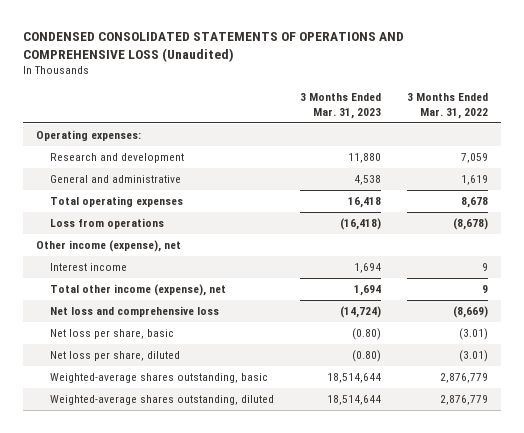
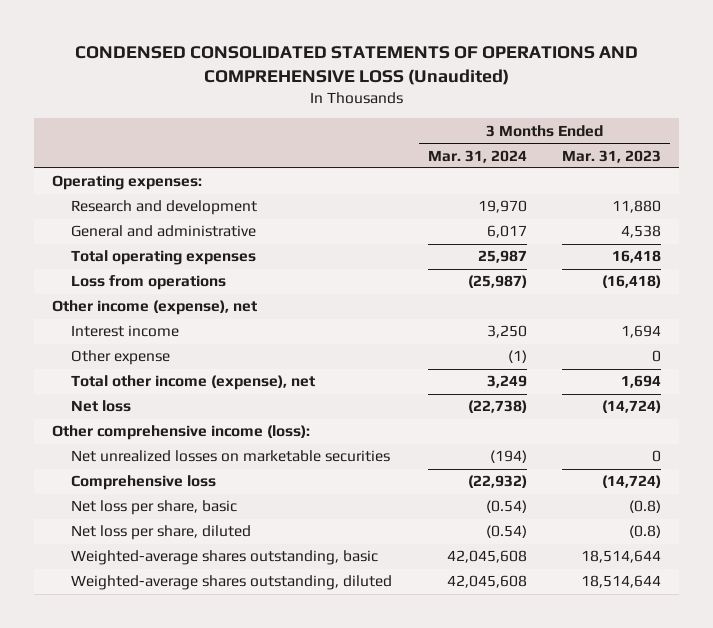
- | 3 Months Ended Mar. 31, 2023 | 3 Months Ended Mar. 31, 2022
+ | 3 Months Ended Mar. 31, 2024 | 3 Months Ended Mar. 31, 2023
+ Other expense | (1) | 0
- Net loss and comprehensive loss | (14,724) | (8,669)
- Net loss per share, basic | (0.80) | (3.01)
- Net loss per share, diluted | (0.80) | (3.01)
+ Net loss | (22,738) | (14,724)
+ Other comprehensive income (loss):
+ Net unrealized losses on marketable securities | (194) | 0
+ Comprehensive loss | (22,932) | (14,724)
+ Net loss per share, basic | (0.54) | (0.8)
+ Net loss per share, diluted | (0.54) | (0.8)

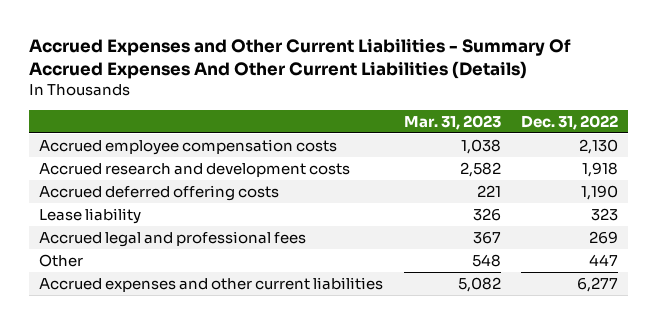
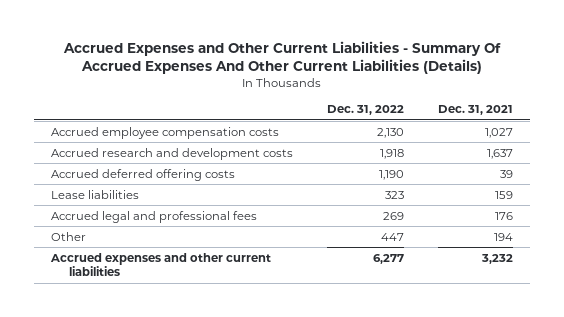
- | Mar. 31, 2023 | Dec. 31, 2022
+ | Dec. 31, 2022 | Dec. 31, 2021
- Lease liability | 326 | 323
+ Lease liabilities | 323 | 159

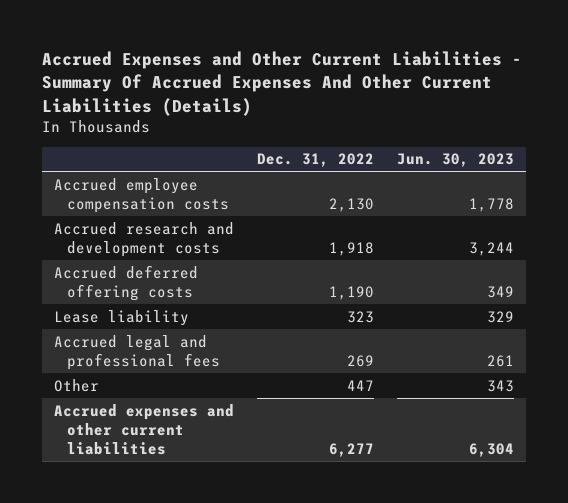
- | Dec. 31, 2022 | Dec. 31, 2021
+ | Dec. 31, 2022 | Jun. 30, 2023
- Lease liabilities | 323 | 159
+ Lease liability | 323 | 329

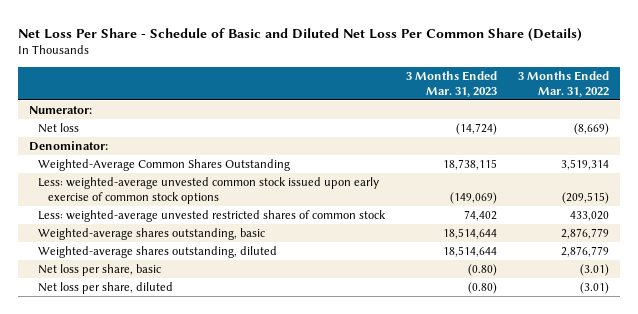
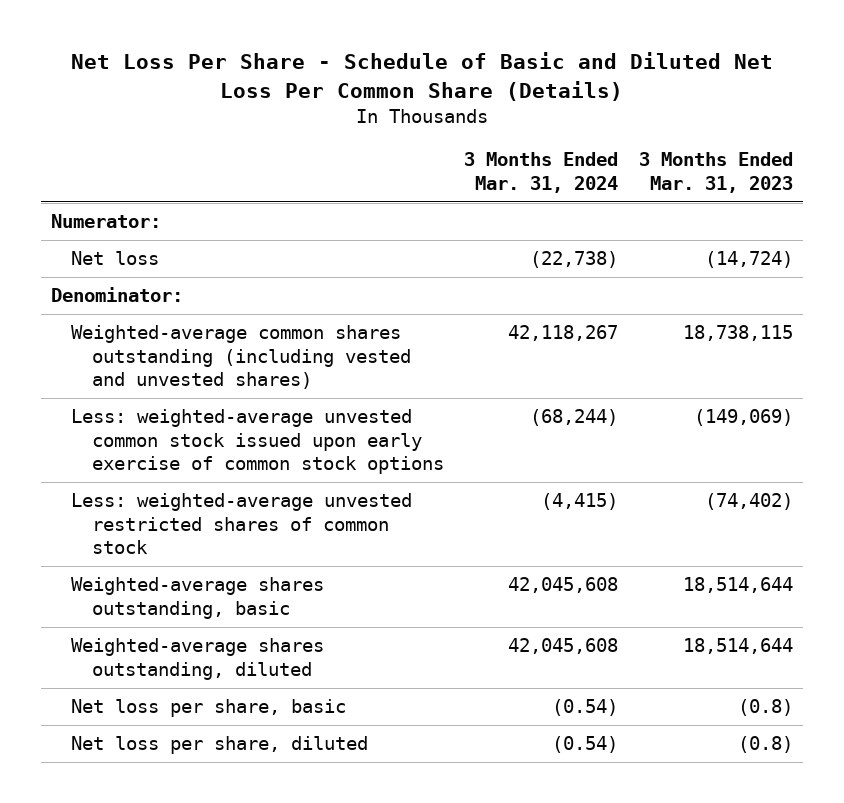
- | 3 Months Ended Mar. 31, 2023 | 3 Months Ended Mar. 31, 2022
+ | 3 Months Ended Mar. 31, 2024 | 3 Months Ended Mar. 31, 2023
- Weighted-Average Common Shares Outstanding | 18,738,115 | 3,519,314
+ Weighted-average common shares outstanding (including vested and unvested shares) | 42,118,267 | 18,738,115
- Less: weighted-average unvested restricted shares of common stock | 74,402 | 433,020
+ Less: weighted-average unvested restricted shares of common stock | (4,415) | (74,402)
- Net loss per share, basic | (0.80) | (3.01)
- Net loss per share, diluted | (0.80) | (3.01)
+ Net loss per share, basic | (0.54) | (0.8)
+ Net loss per share, diluted | (0.54) | (0.8)

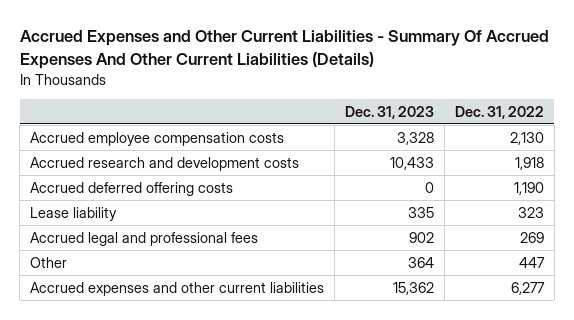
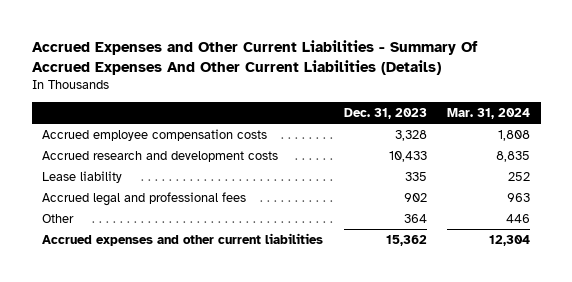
- | Dec. 31, 2023 | Dec. 31, 2022
+ | Dec. 31, 2023 | Mar. 31, 2024
- Accrued deferred offering costs | 0 | 1,190

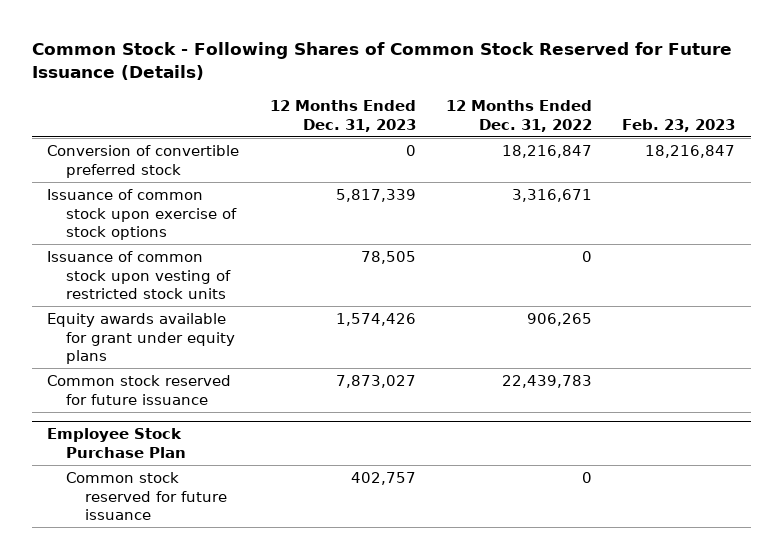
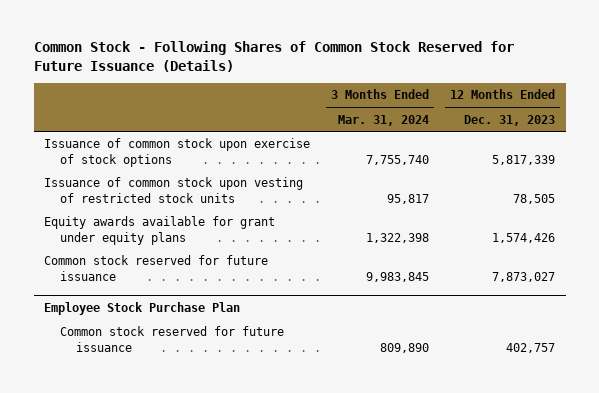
- | 12 Months Ended Dec. 31, 2023 | 12 Months Ended Dec. 31, 2022 | Feb. 23, 2023
+ | 3 Months Ended Mar. 31, 2024 | 12 Months Ended Dec. 31, 2023
- Conversion of convertible preferred stock | 0 | 18,216,847 | 18,216,847

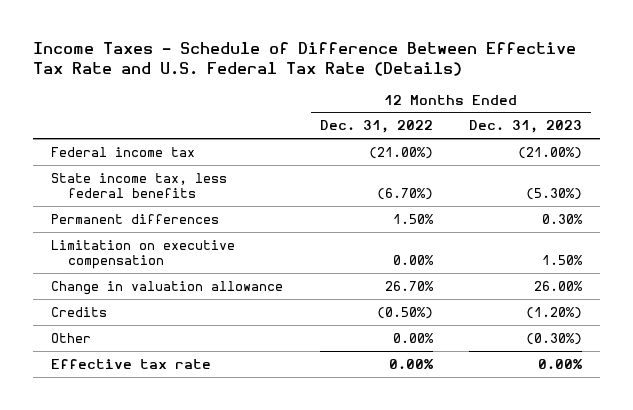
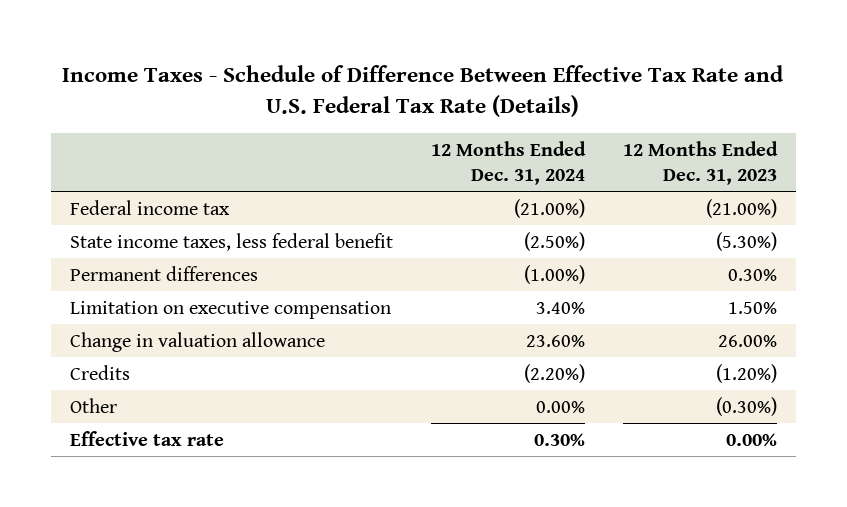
- | 12 Months Ended Dec. 31, 2022 | 12 Months Ended Dec. 31, 2023
+ | 12 Months Ended Dec. 31, 2024 | 12 Months Ended Dec. 31, 2023
- State income tax, less federal benefits | (6.70%) | (5.30%)
+ State income taxes, less federal benefit | (2.50%) | (5.30%)

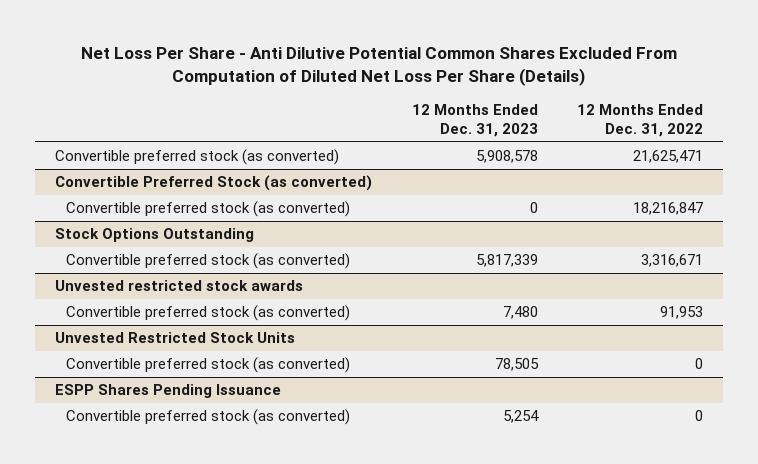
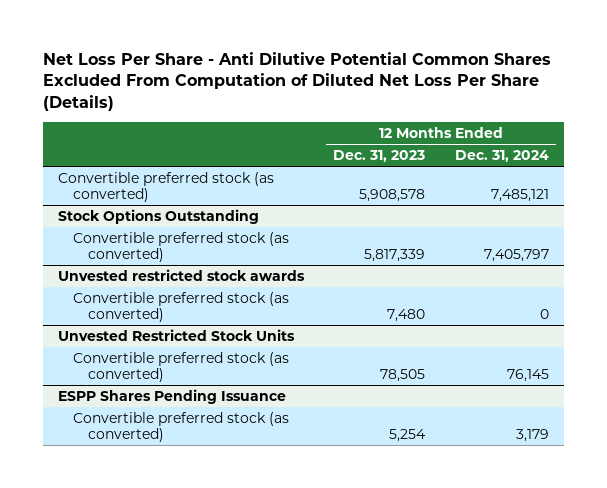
- | 12 Months Ended Dec. 31, 2023 | 12 Months Ended Dec. 31, 2022
+ | 12 Months Ended Dec. 31, 2023 | 12 Months Ended Dec. 31, 2024
- Convertible Preferred Stock (as converted)
- Convertible preferred stock (as converted) | 0 | 18,216,847

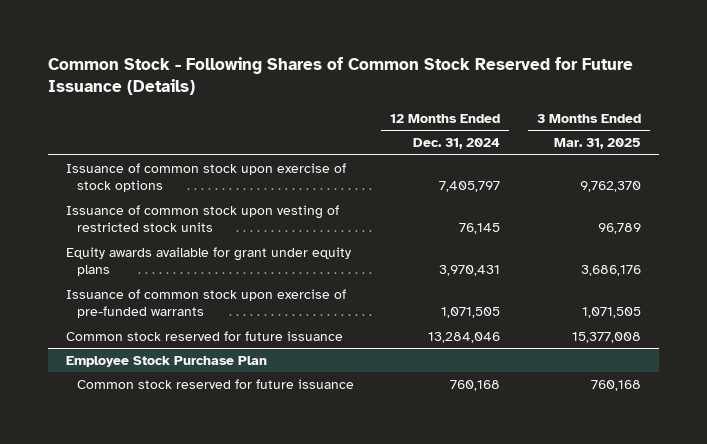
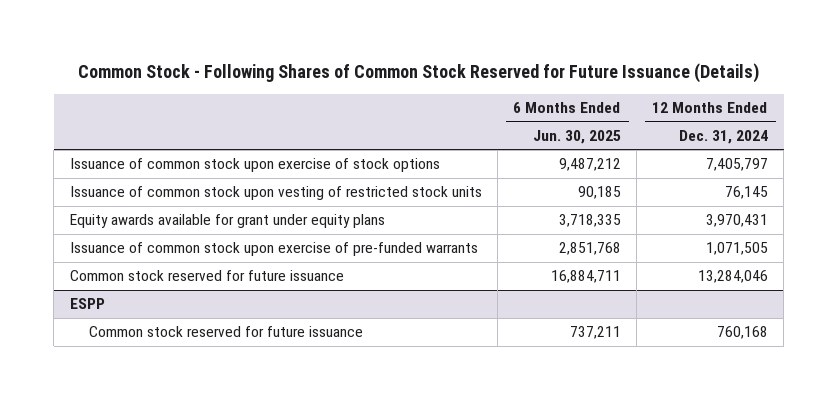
- | 12 Months Ended Dec. 31, 2024 | 3 Months Ended Mar. 31, 2025
+ | 6 Months Ended Jun. 30, 2025 | 12 Months Ended Dec. 31, 2024
- Employee Stock Purchase Plan
+ ESPP

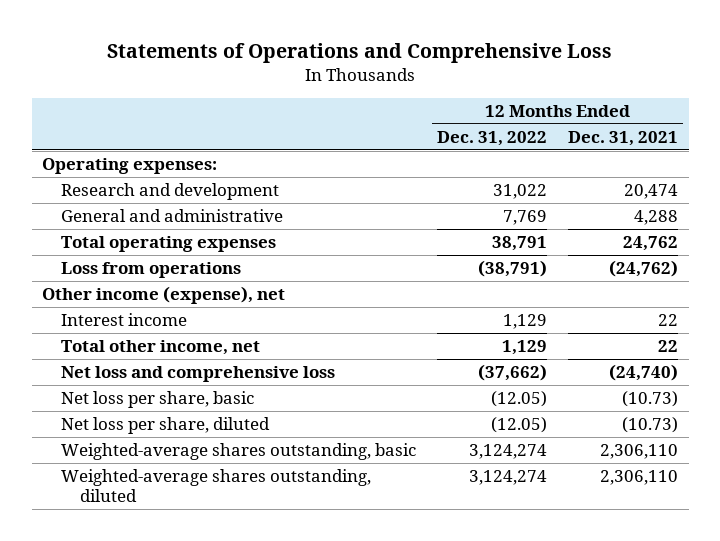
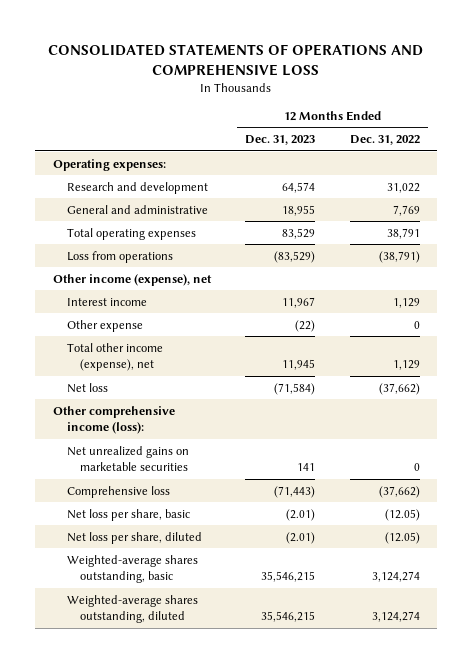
- Statements of Operations and Comprehensive Loss
+ CONSOLIDATED STATEMENTS OF OPERATIONS AND COMPREHENSIVE LOSS
- | 12 Months Ended Dec. 31, 2022 | 12 Months Ended Dec. 31, 2021
+ | 12 Months Ended Dec. 31, 2023 | 12 Months Ended Dec. 31, 2022
- Total other income, net | 1,129 | 22
- Net loss and comprehensive loss | (37,662) | (24,740)
+ Other expense | (22) | 0
+ Total other income (expense), net | 11,945 | 1,129
+ Net loss | (71,584) | (37,662)
+ Other comprehensive income (loss):
+ Net unrealized gains on marketable securities | 141 | 0
+ Comprehensive loss | (71,443) | (37,662)

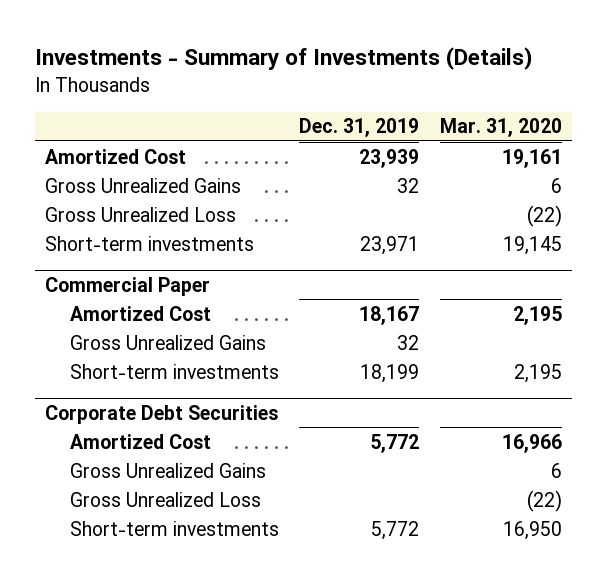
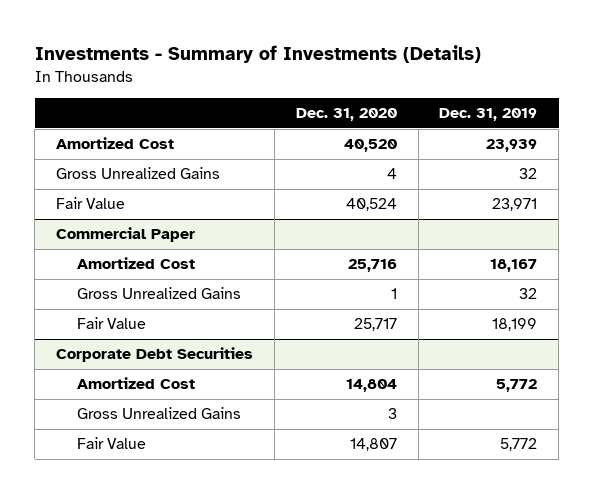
- | Dec. 31, 2019 | Mar. 31, 2020
+ | Dec. 31, 2020 | Dec. 31, 2019
- Gross Unrealized Loss | | (22)
- Short-term investments | 23,971 | 19,145
+ Fair Value | 40,524 | 23,971
@ Commercial Paper
- Short-term investments | 18,199 | 2,195
+ Fair Value | 25,717 | 18,199
@ Corporate Debt Securities
- Gross Unrealized Loss | | (22)
- Short-term investments | 5,772 | 16,950
+ Fair Value | 14,807 | 5,772

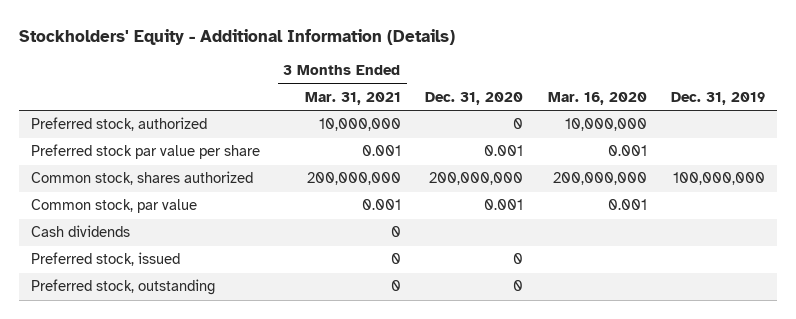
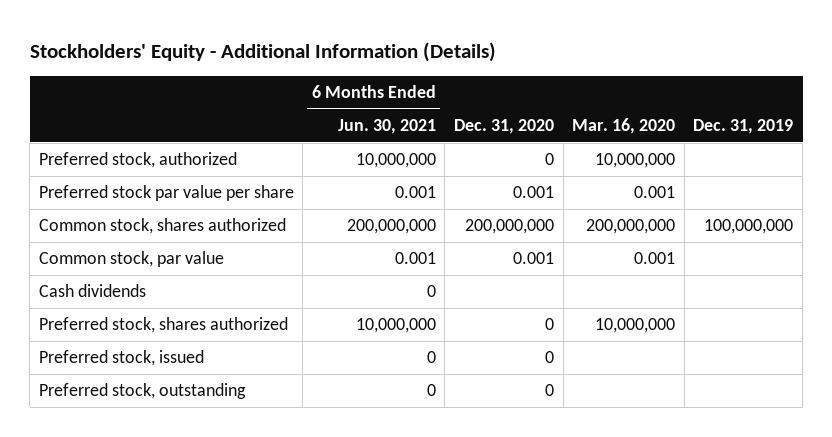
- | 3 Months Ended Mar. 31, 2021 | Dec. 31, 2020 | Mar. 16, 2020 | Dec. 31, 2019
+ | 6 Months Ended Jun. 30, 2021 | Dec. 31, 2020 | Mar. 16, 2020 | Dec. 31, 2019
+ Preferred stock, shares authorized | 10,000,000 | 0 | 10,000,000 |

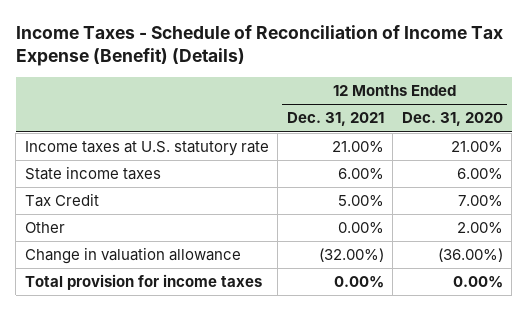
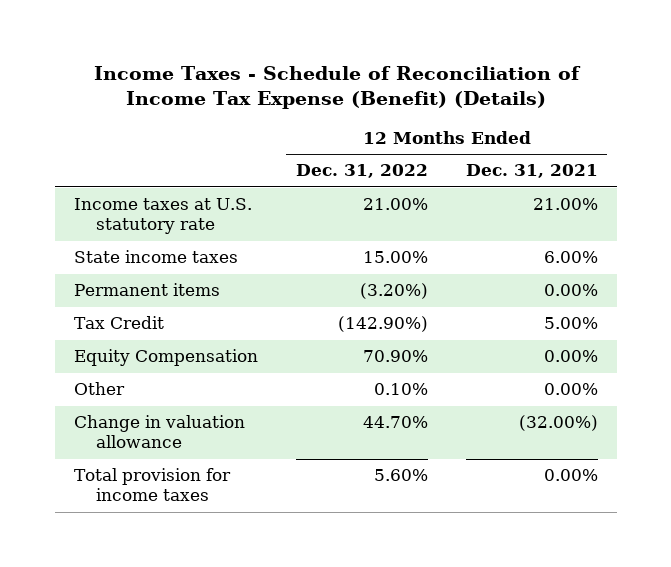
- | 12 Months Ended Dec. 31, 2021 | 12 Months Ended Dec. 31, 2020
+ | 12 Months Ended Dec. 31, 2022 | 12 Months Ended Dec. 31, 2021
+ Permanent items | (3.20%) | 0.00%
+ Equity Compensation | 70.90% | 0.00%

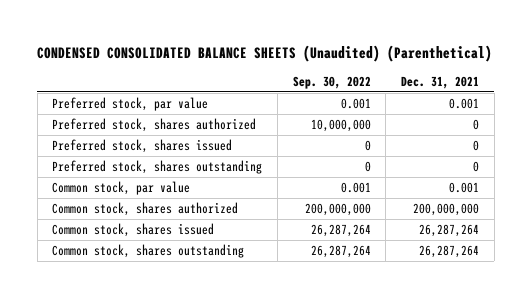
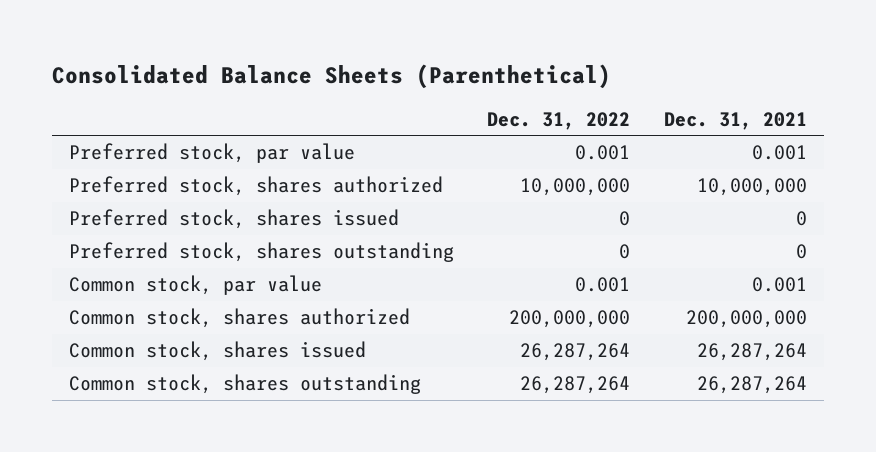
- CONDENSED CONSOLIDATED BALANCE SHEETS (Unaudited) (Parenthetical)
+ Consolidated Balance Sheets (Parenthetical)
- | Sep. 30, 2022 | Dec. 31, 2021
+ | Dec. 31, 2022 | Dec. 31, 2021
- Preferred stock, shares authorized | 10,000,000 | 0
+ Preferred stock, shares authorized | 10,000,000 | 10,000,000

